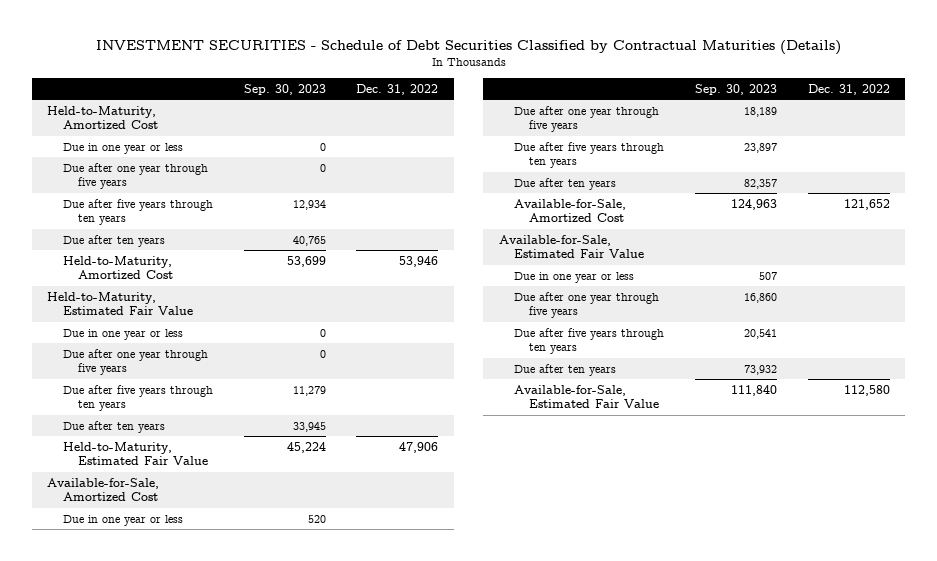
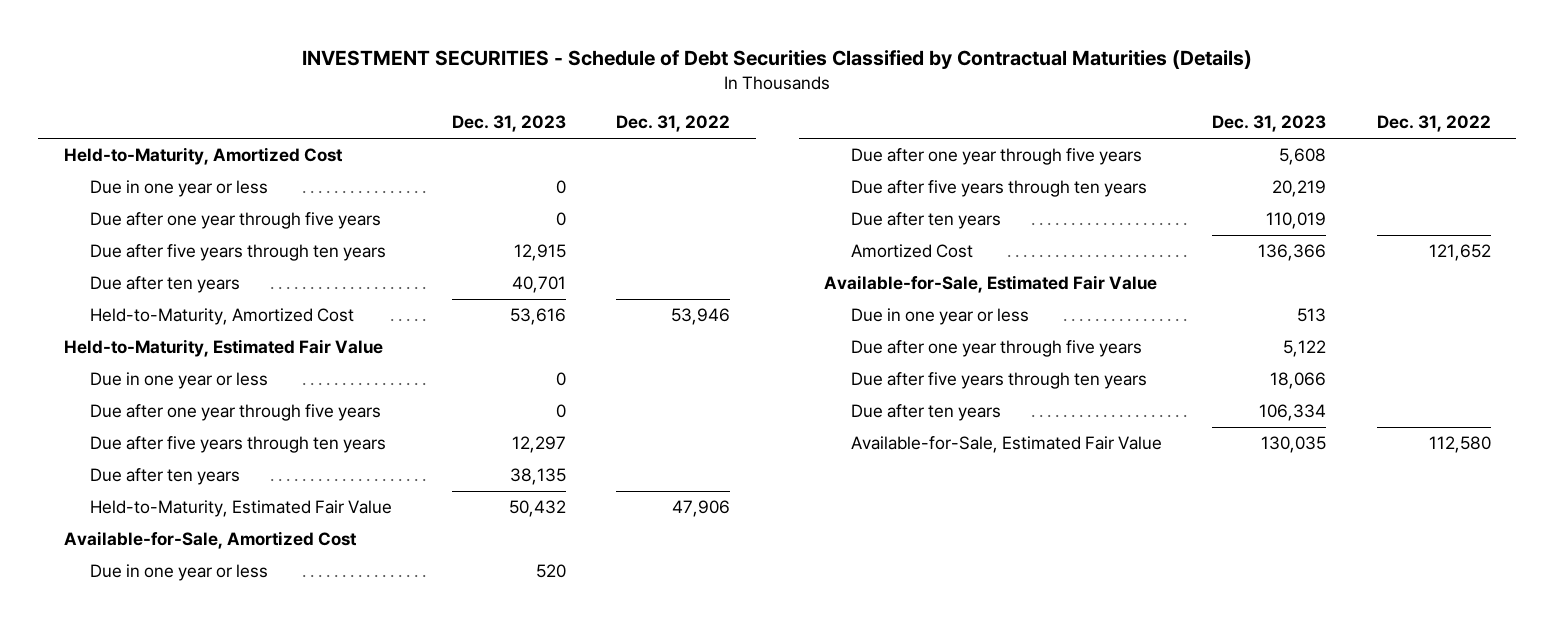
- | Sep. 30, 2023 | Dec. 31, 2022
+ | Dec. 31, 2023 | Dec. 31, 2022
- Available-for-Sale, Amortized Cost | 124,963 | 121,652
+ Amortized Cost | 136,366 | 121,652

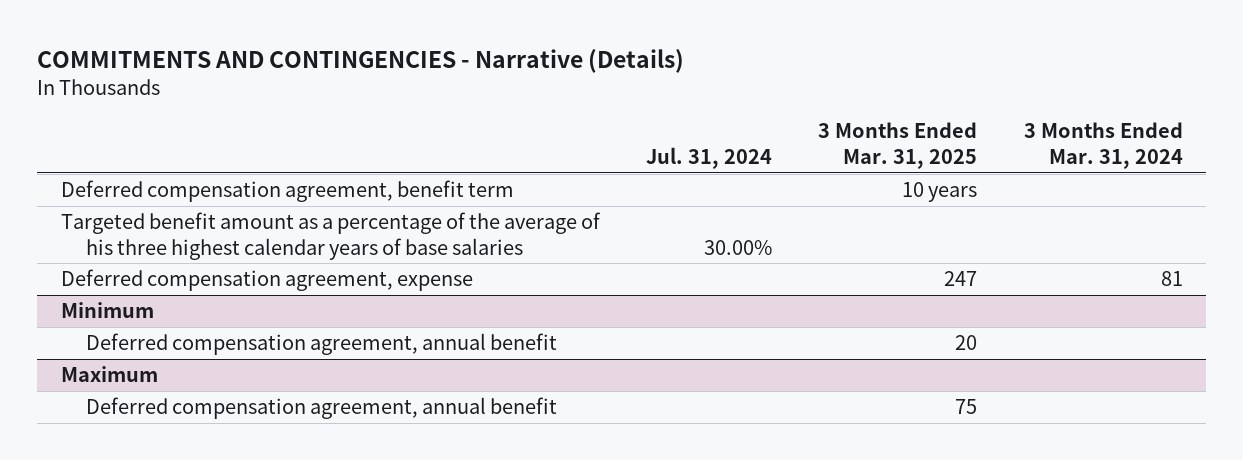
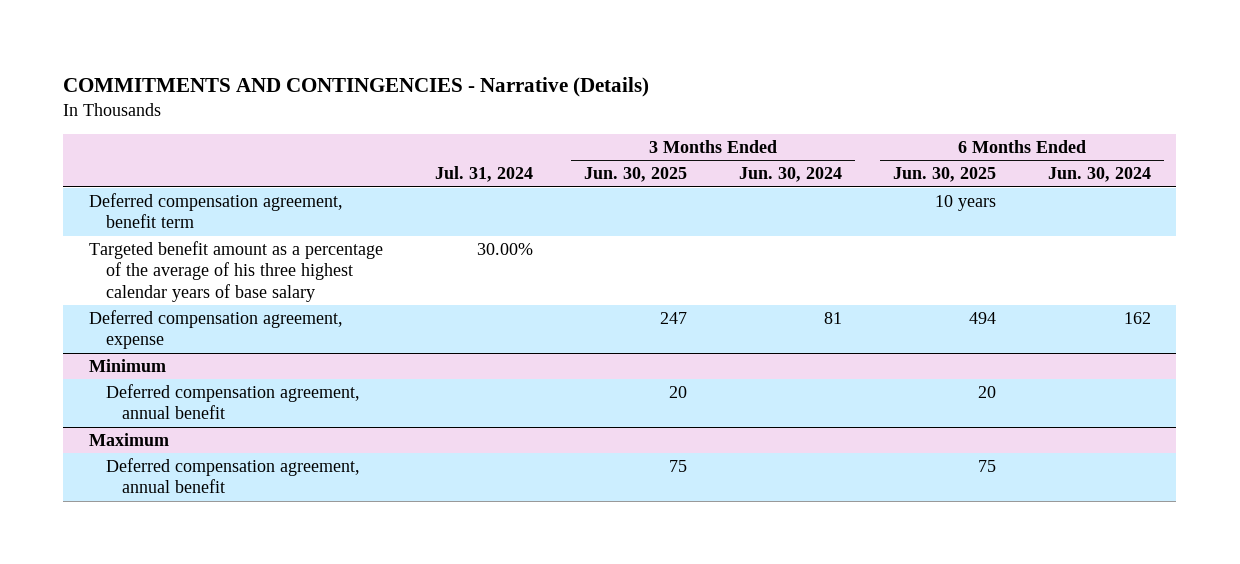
- | Jul. 31, 2024 | 3 Months Ended Mar. 31, 2025 | 3 Months Ended Mar. 31, 2024
+ | Jul. 31, 2024 | 3 Months Ended Jun. 30, 2025 | 3 Months Ended Jun. 30, 2024 | 6 Months Ended Jun. 30, 2025 | 6 Months Ended Jun. 30, 2024
- Targeted benefit amount as a percentage of the average of his three highest calendar years of base salaries | 30.00% | |
+ Targeted benefit amount as a percentage of the average of his three highest calendar years of base salary | 30.00% | | | |

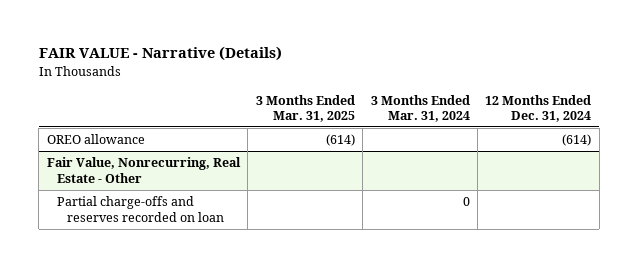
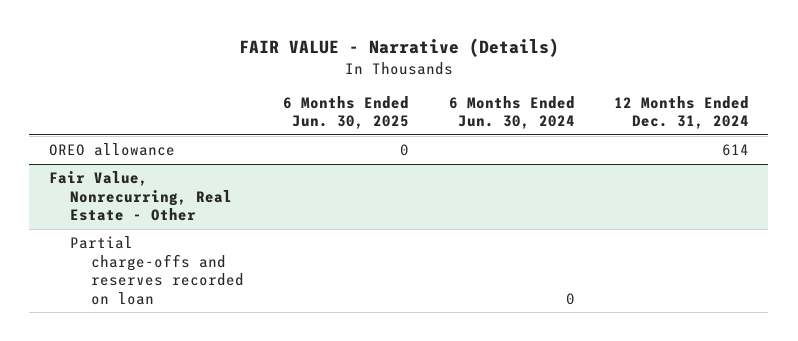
- | 3 Months Ended Mar. 31, 2025 | 3 Months Ended Mar. 31, 2024 | 12 Months Ended Dec. 31, 2024
+ | 6 Months Ended Jun. 30, 2025 | 6 Months Ended Jun. 30, 2024 | 12 Months Ended Dec. 31, 2024
- OREO allowance | (614) | | (614)
+ OREO allowance | 0 | | 614

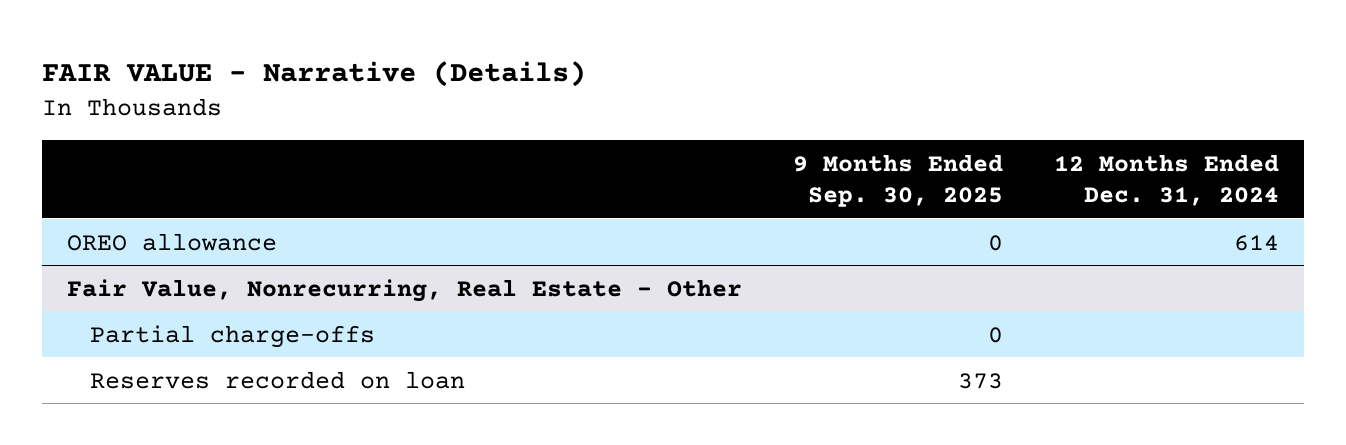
- | 6 Months Ended Jun. 30, 2025 | 6 Months Ended Jun. 30, 2024 | 12 Months Ended Dec. 31, 2024
+ | 9 Months Ended Sep. 30, 2025 | 12 Months Ended Dec. 31, 2024
@ Fair Value, Nonrecurring, Real Estate - Other
- Partial charge-offs and reserves recorded on loan | | 0 |
+ Partial charge-offs | 0 |
+ Reserves recorded on loan | 373 |

